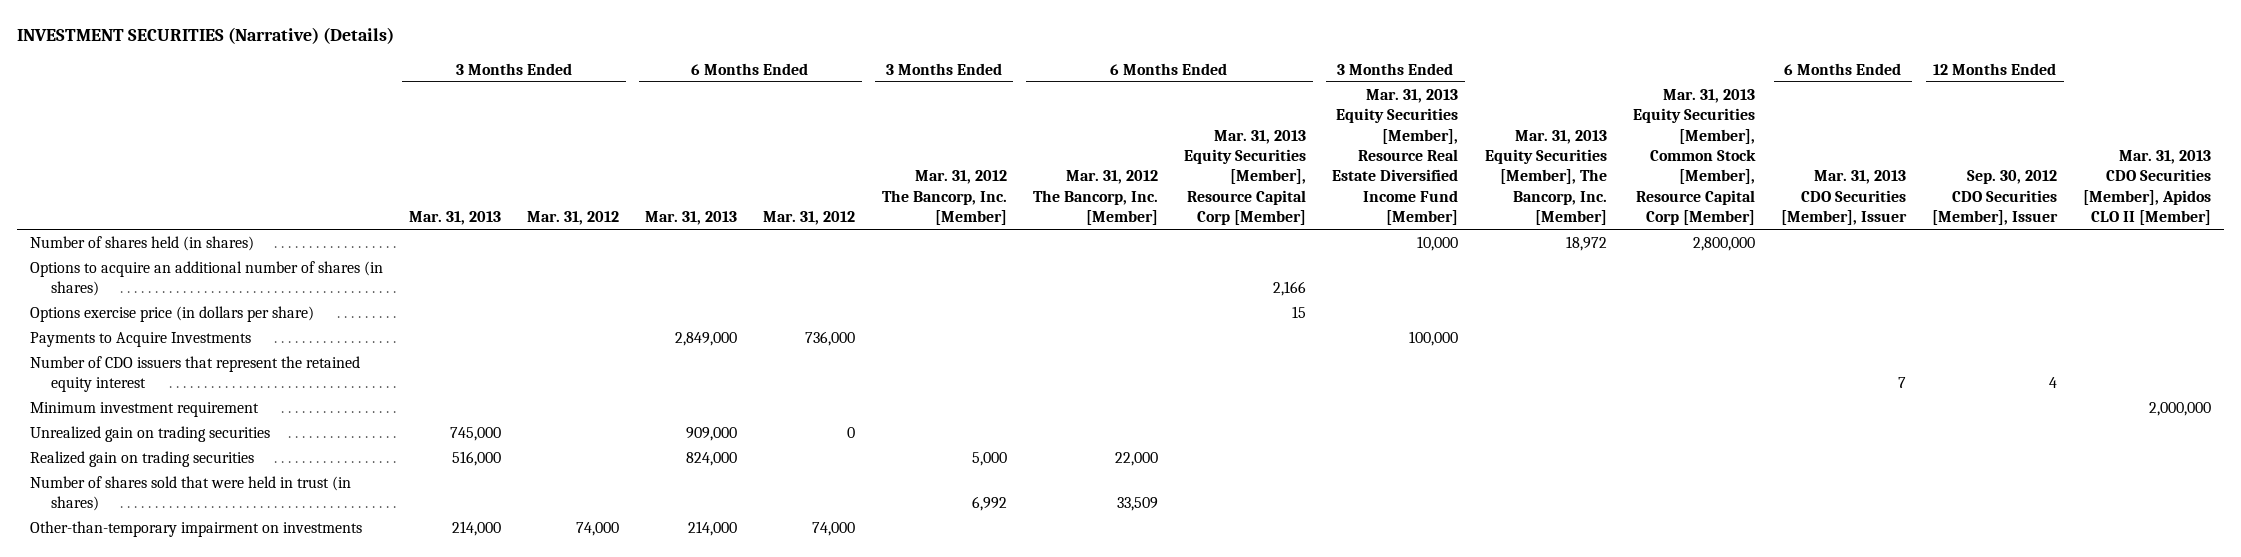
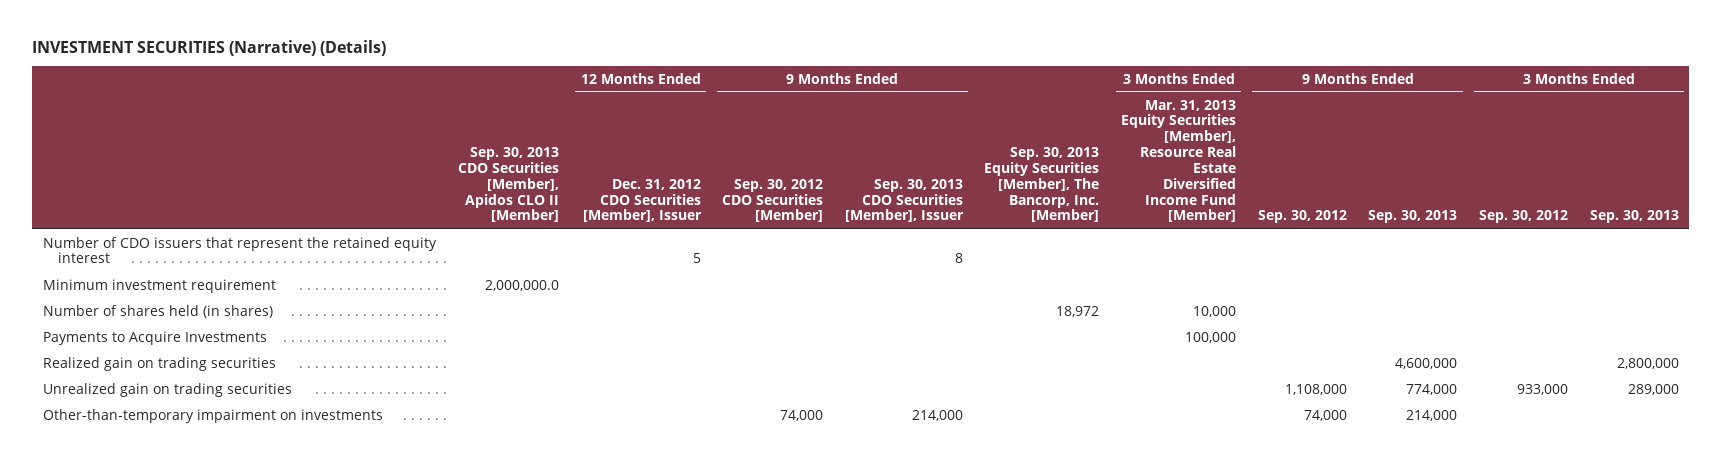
- | 3 Months Ended Mar. 31, 2013 | 3 Months Ended Mar. 31, 2012 | 6 Months Ended Mar. 31, 2013 | 6 Months Ended Mar. 31, 2012 | 3 Months Ended Mar. 31, 2012 The Bancorp, Inc. [Member] | 6 Months Ended Mar. 31, 2012 The Bancorp, Inc. [Member] | 6 Months Ended Mar. 31, 2013 Equity Securities [Member], Resource Capital Corp [Member] | 3 Months Ended Mar. 31, 2013 Equity Securities [Member], Resource Real Estate Diversified Income Fund [Member] | Mar. 31, 2013 Equity Securities [Member], The Bancorp, Inc. [Member] | Mar. 31, 2013 Equity Securities [Member], Common Stock [Member], Resource Capital Corp [Member] | 6 Months Ended Mar. 31, 2013 CDO Securities [Member], Issuer | 12 Months Ended Sep. 30, 2012 CDO Securities [Member], Issuer | Mar. 31, 2013 CDO Securities [Member], Apidos CLO II [Member]
+ | Sep. 30, 2013 CDO Securities [Member], Apidos CLO II [Member] | 12 Months Ended Dec. 31, 2012 CDO Securities [Member], Issuer | 9 Months Ended Sep. 30, 2012 CDO Securities [Member] | 9 Months Ended Sep. 30, 2013 CDO Securities [Member], Issuer | Sep. 30, 2013 Equity Securities [Member], The Bancorp, Inc. [Member] | 3 Months Ended Mar. 31, 2013 Equity Securities [Member], Resource Real Estate Diversified Income Fund [Member] | 9 Months Ended Sep. 30, 2012 | 9 Months Ended Sep. 30, 2013 | 3 Months Ended Sep. 30, 2012 | 3 Months Ended Sep. 30, 2013
- Options to acquire an additional number of shares (in shares) | | | | | | | 2,166 | | | | | |
- Options exercise price (in dollars per share) | | | | | | | 15 | | | | | |
moved down: Number of shares held (in shares) | | | | | 18,972 | 10,000 | | | |
moved down: Payments to Acquire Investments | | | | | | 100,000 | | | |
- Number of shares sold that were held in trust (in shares) | | | | | 6,992 | 33,509 | | | | | | |
moved down: Unrealized gain on trading securities | | | | | | | 1,108,000 | 774,000 | 933,000 | 289,000

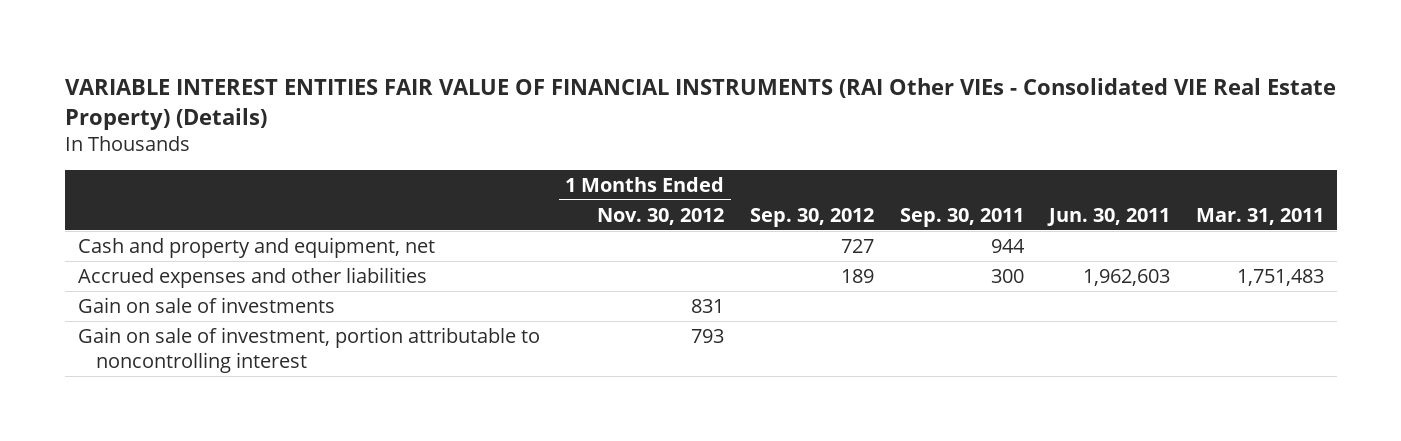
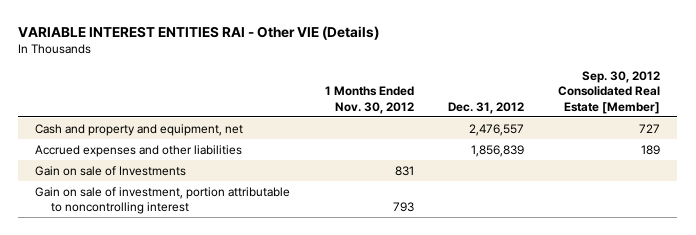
- VARIABLE INTEREST ENTITIES FAIR VALUE OF FINANCIAL INSTRUMENTS (RAI Other VIEs - Consolidated VIE Real Estate Property) (Details)
+ VARIABLE INTEREST ENTITIES RAI - Other VIE (Details)
- | 1 Months Ended Nov. 30, 2012 | Sep. 30, 2012 | Sep. 30, 2011 | Jun. 30, 2011 | Mar. 31, 2011
+ | 1 Months Ended Nov. 30, 2012 | Dec. 31, 2012 | Sep. 30, 2012 Consolidated Real Estate [Member]
- Gain on sale of investments | 831 | | | |
+ Gain on sale of Investments | 831 | |

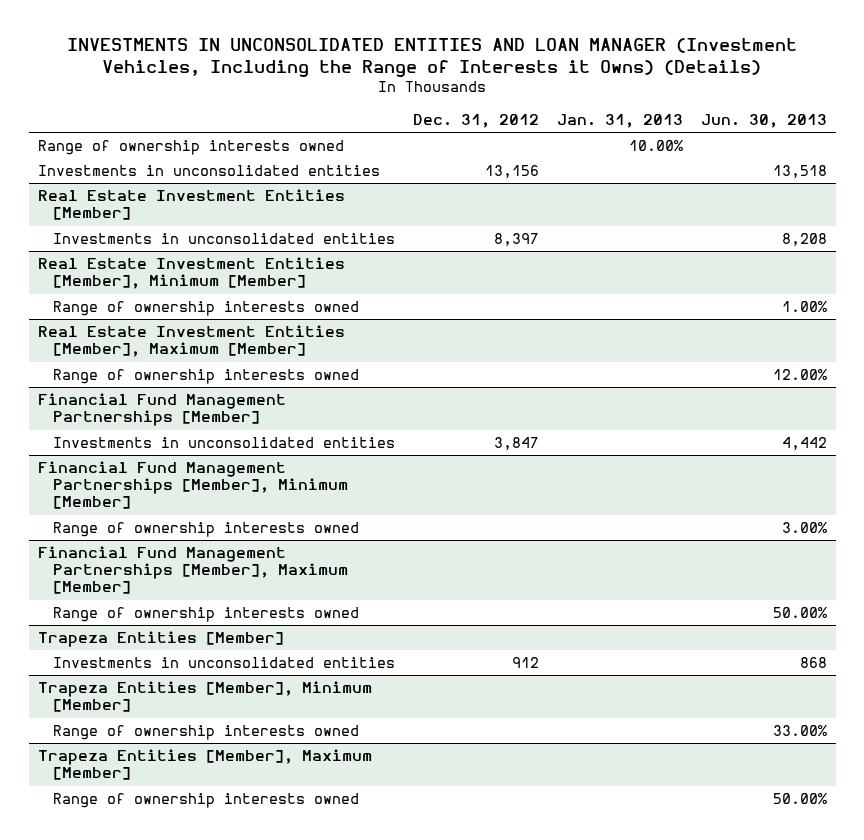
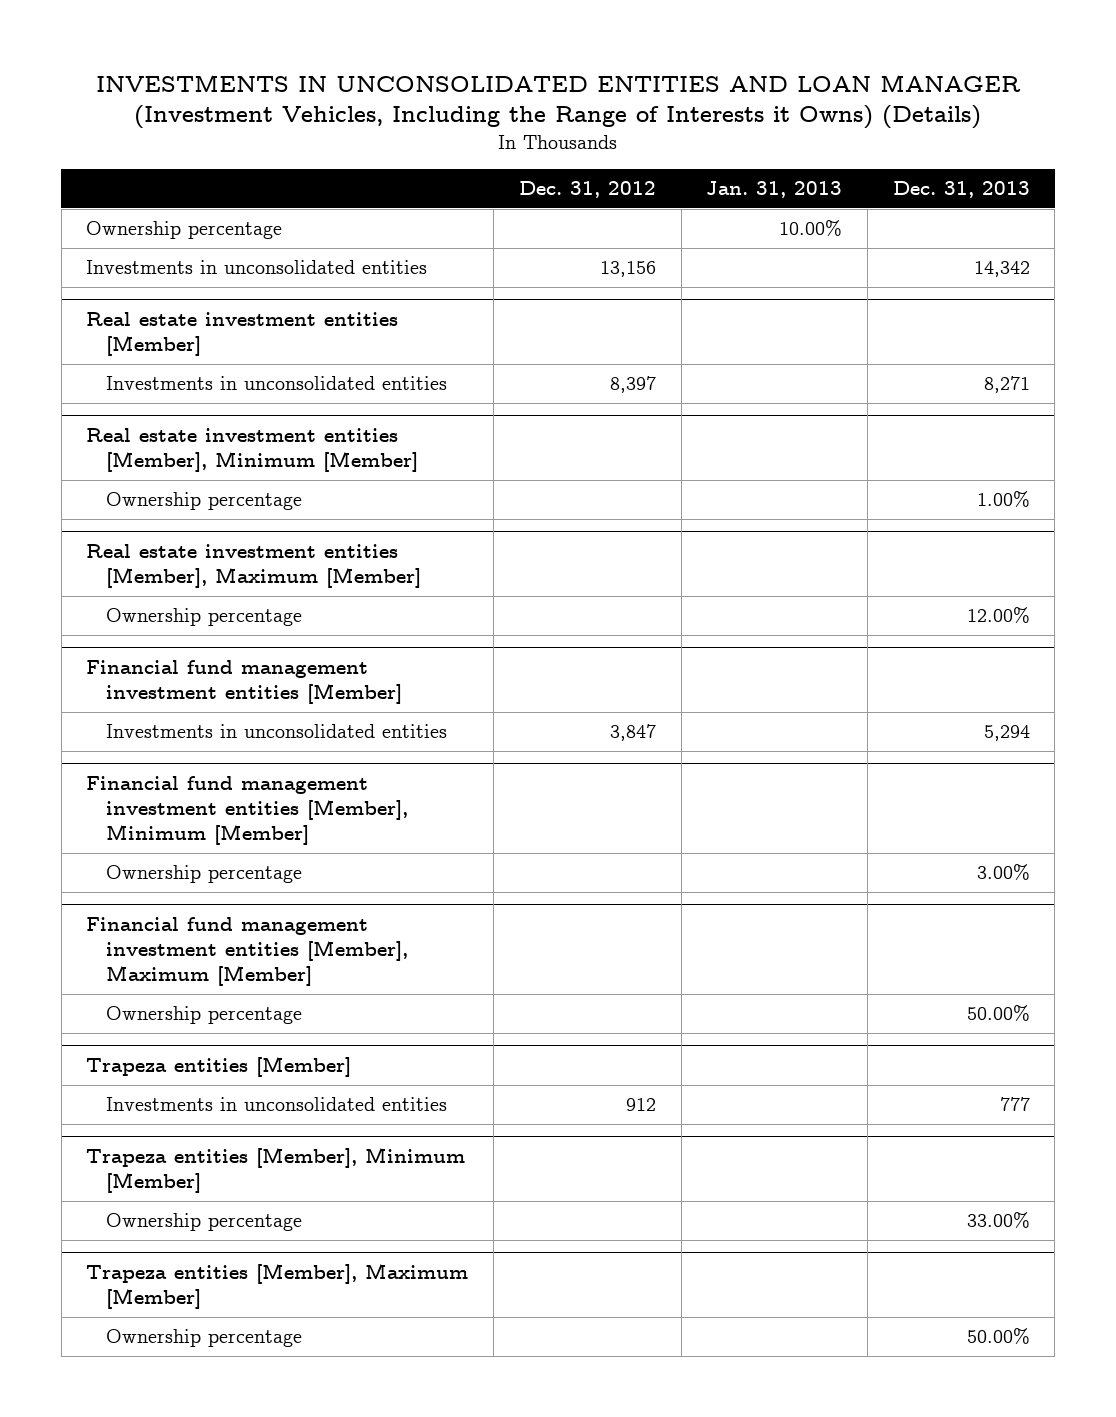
- | Dec. 31, 2012 | Jan. 31, 2013 | Jun. 30, 2013
+ | Dec. 31, 2012 | Jan. 31, 2013 | Dec. 31, 2013
- Range of ownership interests owned | | 10.00% |
+ Ownership percentage | | 10.00% |
- Real Estate Investment Entities [Member]
+ Real estate investment entities [Member]
- Real Estate Investment Entities [Member], Minimum [Member]
- Range of ownership interests owned | | | 1.00%
- Real Estate Investment Entities [Member], Maximum [Member]
- Range of ownership interests owned | | | 12.00%
- Financial Fund Management Partnerships [Member]
+ Real estate investment entities [Member], Minimum [Member]
+ Ownership percentage | | | 1.00%
+ Real estate investment entities [Member], Maximum [Member]
+ Ownership percentage | | | 12.00%
+ Financial fund management investment entities [Member]
- Financial Fund Management Partnerships [Member], Minimum [Member]
- Range of ownership interests owned | | | 3.00%
- Financial Fund Management Partnerships [Member], Maximum [Member]
- Range of ownership interests owned | | | 50.00%
- Trapeza Entities [Member]
+ Financial fund management investment entities [Member], Minimum [Member]
+ Ownership percentage | | | 3.00%
+ Financial fund management investment entities [Member], Maximum [Member]
+ Ownership percentage | | | 50.00%
+ Trapeza entities [Member]
- Trapeza Entities [Member], Minimum [Member]
- Range of ownership interests owned | | | 33.00%
- Trapeza Entities [Member], Maximum [Member]
- Range of ownership interests owned | | | 50.00%
+ Trapeza entities [Member], Minimum [Member]
+ Ownership percentage | | | 33.00%
+ Trapeza entities [Member], Maximum [Member]
+ Ownership percentage | | | 50.00%

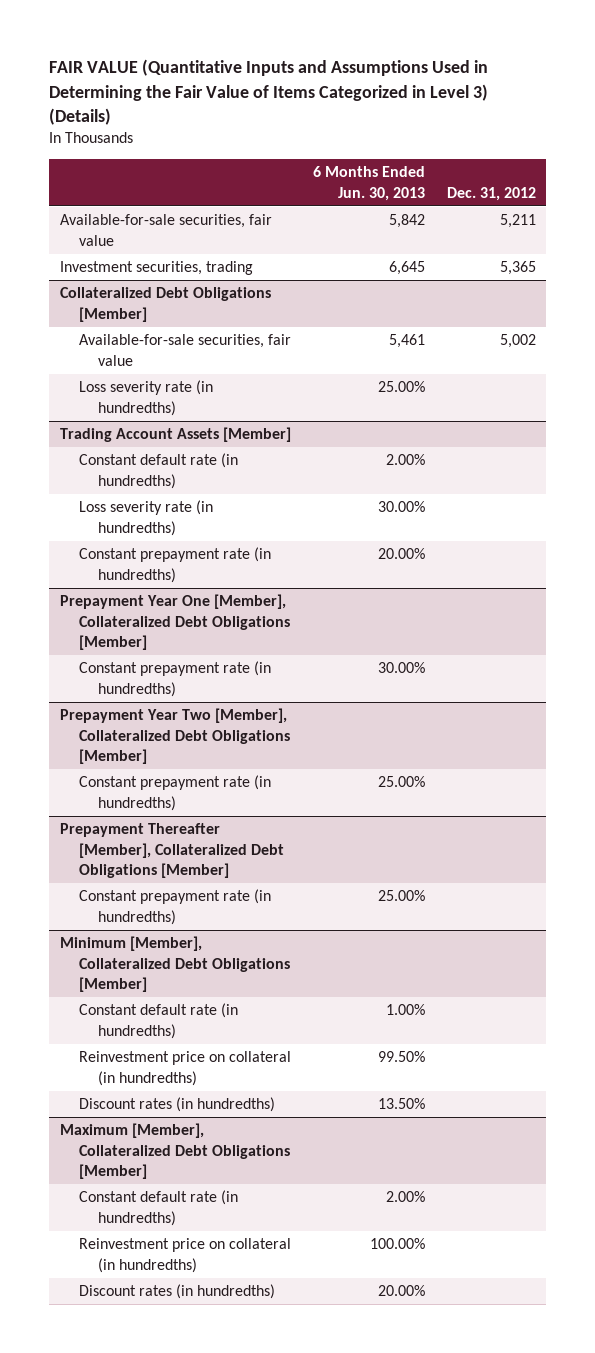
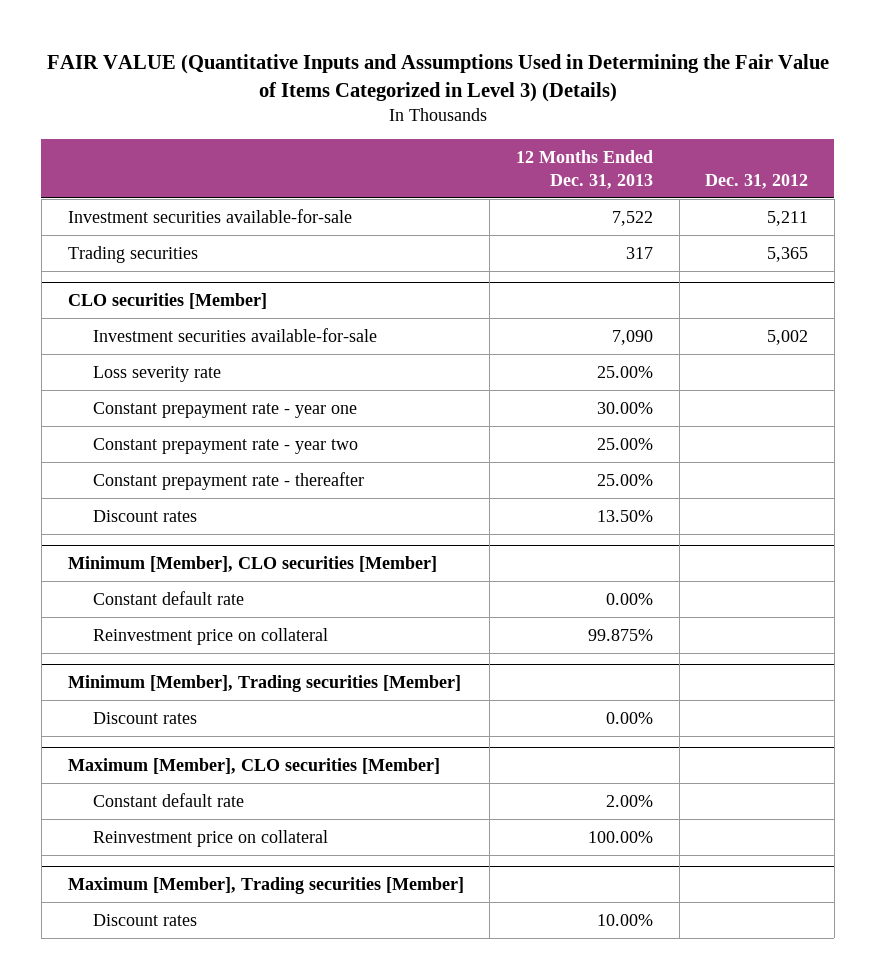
- | 6 Months Ended Jun. 30, 2013 | Dec. 31, 2012
+ | 12 Months Ended Dec. 31, 2013 | Dec. 31, 2012
- Available-for-sale securities, fair value | 5,842 | 5,211
- Investment securities, trading | 6,645 | 5,365
- Collateralized Debt Obligations [Member]
- Available-for-sale securities, fair value | 5,461 | 5,002
- Loss severity rate (in hundredths) | 25.00% |
- Trading Account Assets [Member]
- Constant default rate (in hundredths) | 2.00% |
- Loss severity rate (in hundredths) | 30.00% |
- Constant prepayment rate (in hundredths) | 20.00% |
- Prepayment Year One [Member], Collateralized Debt Obligations [Member]
- Constant prepayment rate (in hundredths) | 30.00% |
- Prepayment Year Two [Member], Collateralized Debt Obligations [Member]
- Constant prepayment rate (in hundredths) | 25.00% |
- Prepayment Thereafter [Member], Collateralized Debt Obligations [Member]
- Constant prepayment rate (in hundredths) | 25.00% |
- Minimum [Member], Collateralized Debt Obligations [Member]
- Constant default rate (in hundredths) | 1.00% |
- Reinvestment price on collateral (in hundredths) | 99.50% |
- Discount rates (in hundredths) | 13.50% |
- Maximum [Member], Collateralized Debt Obligations [Member]
- Constant default rate (in hundredths) | 2.00% |
- Reinvestment price on collateral (in hundredths) | 100.00% |
- Discount rates (in hundredths) | 20.00% |
+ Investment securities available-for-sale | 7,522 | 5,211
+ Trading securities | 317 | 5,365
+ CLO securities [Member]
+ Investment securities available-for-sale | 7,090 | 5,002
+ Loss severity rate | 25.00% |
+ Constant prepayment rate - year one | 30.00% |
+ Constant prepayment rate - year two | 25.00% |
+ Constant prepayment rate - thereafter | 25.00% |
+ Discount rates | 13.50% |
+ Minimum [Member], CLO securities [Member]
+ Constant default rate | 0.00% |
+ Reinvestment price on collateral | 99.875% |
+ Minimum [Member], Trading securities [Member]
+ Discount rates | 0.00% |
+ Maximum [Member], CLO securities [Member]
+ Constant default rate | 2.00% |
+ Reinvestment price on collateral | 100.00% |
+ Maximum [Member], Trading securities [Member]
+ Discount rates | 10.00% |

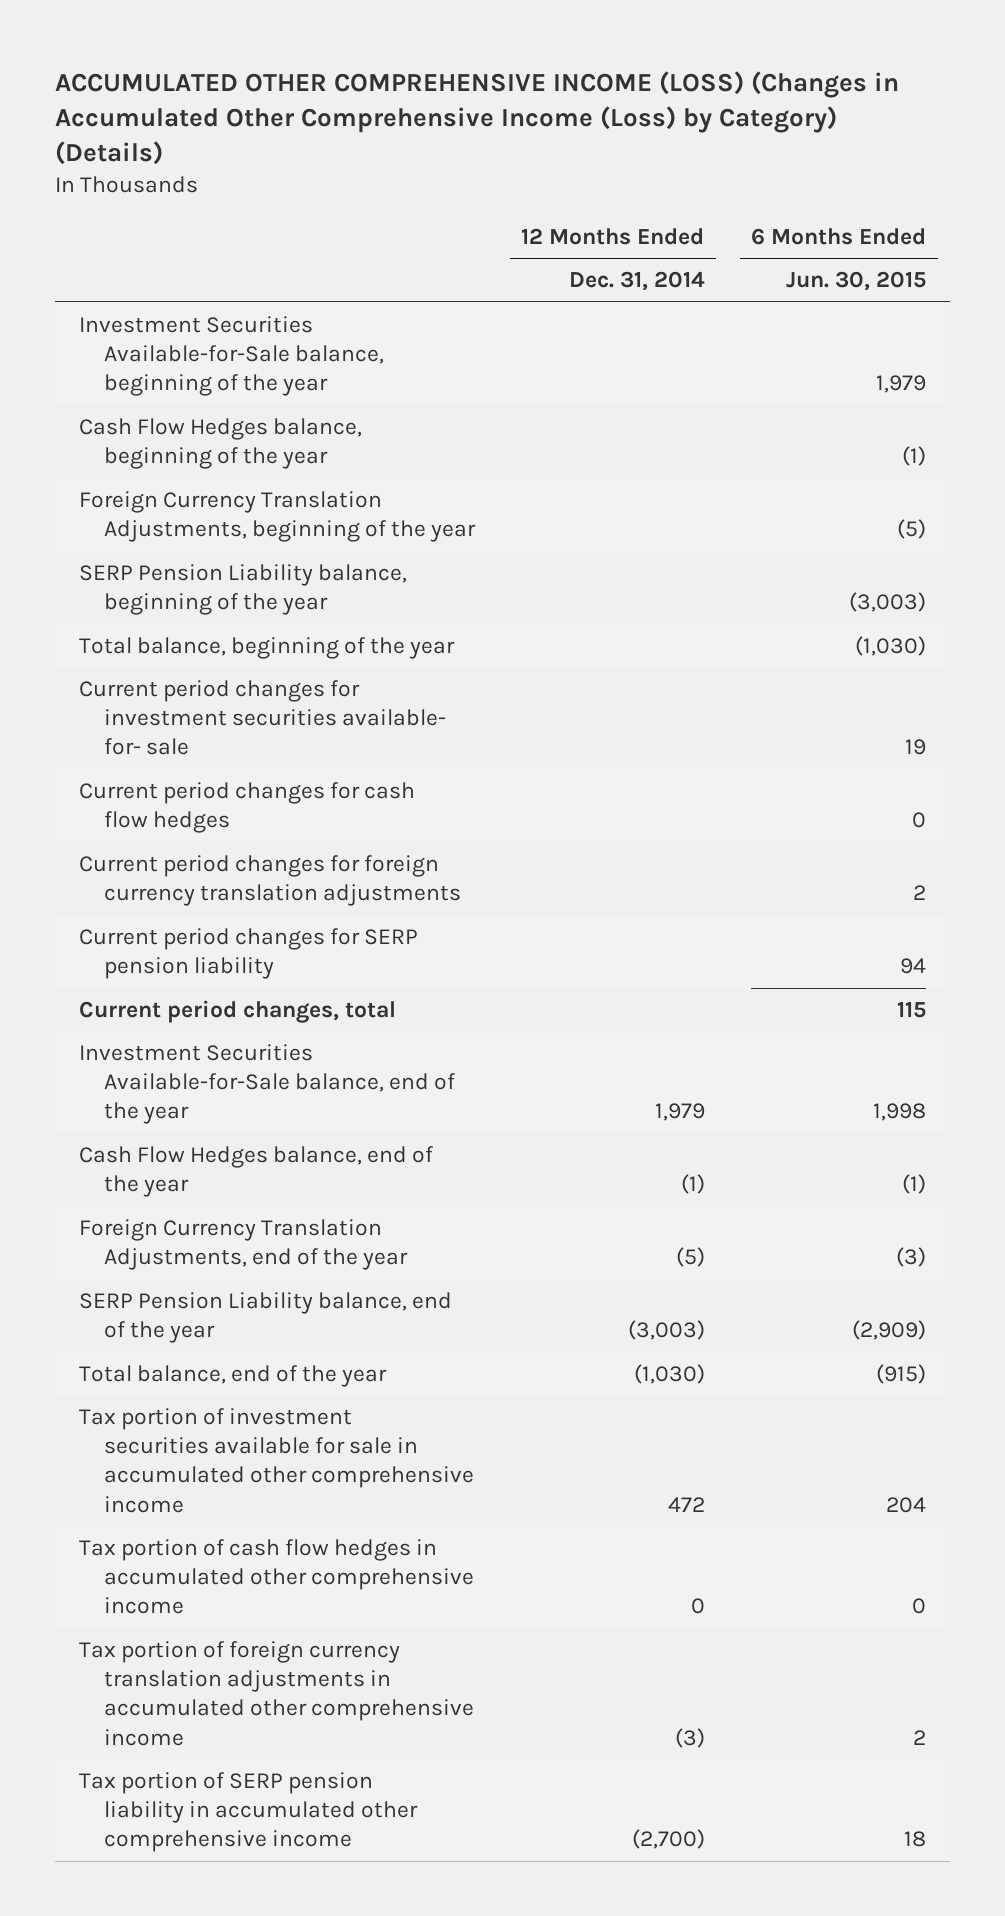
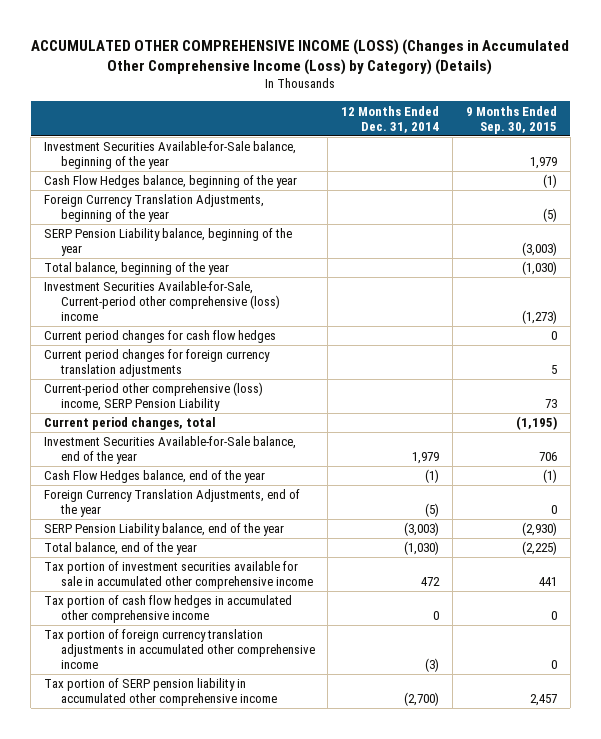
- | 12 Months Ended Dec. 31, 2014 | 6 Months Ended Jun. 30, 2015
+ | 12 Months Ended Dec. 31, 2014 | 9 Months Ended Sep. 30, 2015
- Current period changes for investment securities available- for- sale | | 19
+ Investment Securities Available-for-Sale, Current-period other comprehensive (loss) income | | (1,273)
- Current period changes for SERP pension liability | | 94
+ Current-period other comprehensive (loss) income, SERP Pension Liability | | 73

